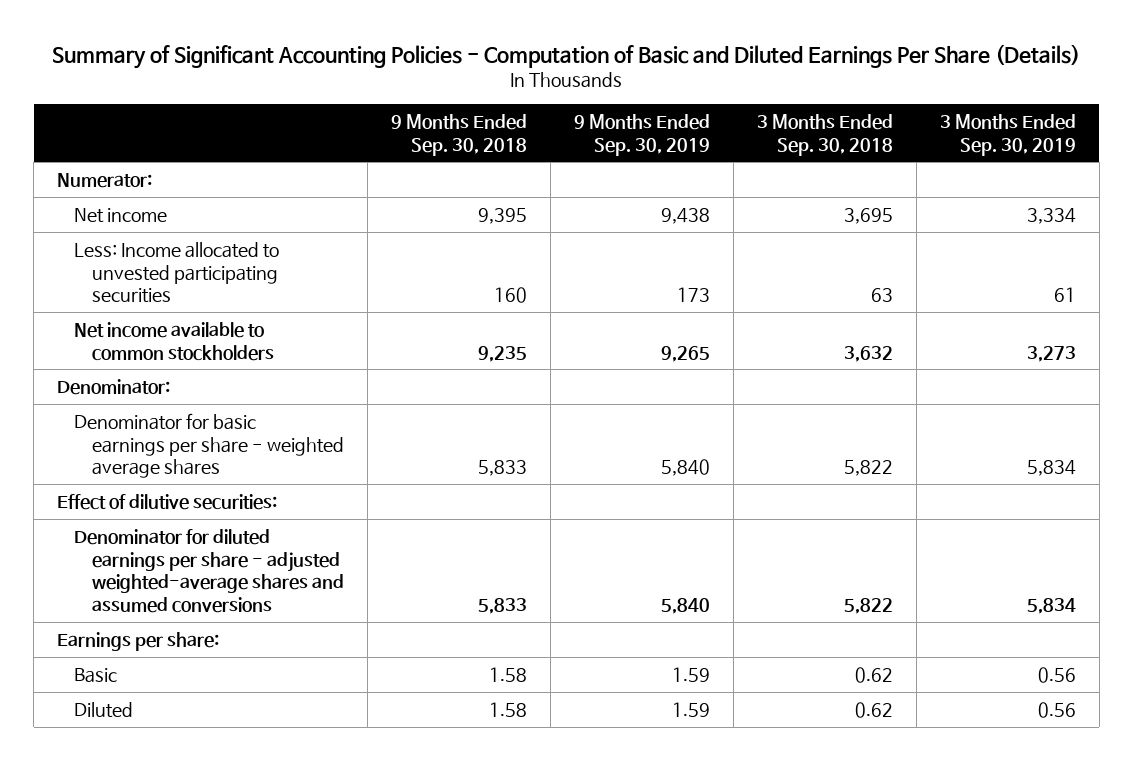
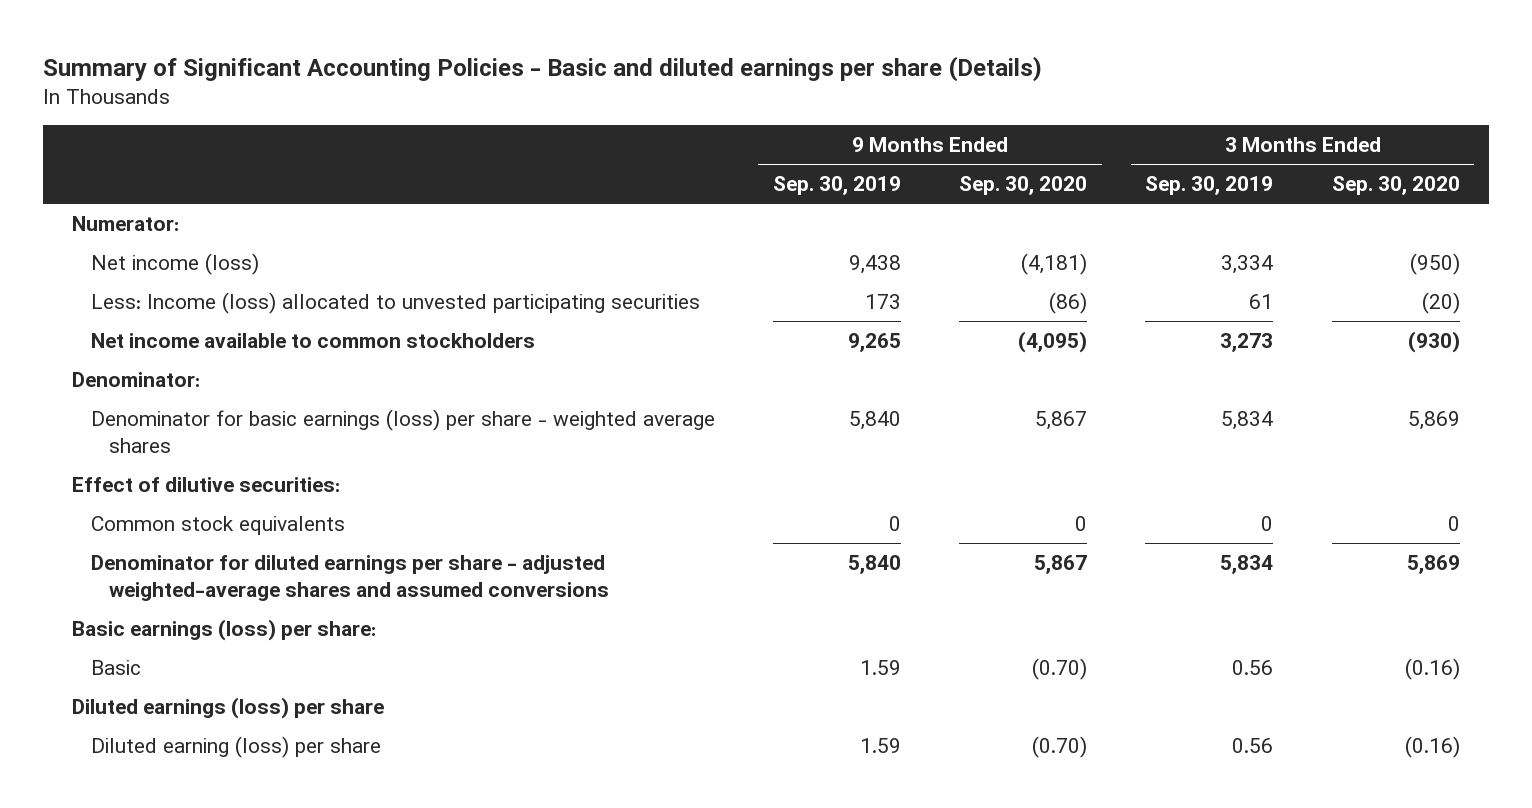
- Summary of Significant Accounting Policies - Computation of Basic and Diluted Earnings Per Share (Details)
+ Summary of Significant Accounting Policies - Basic and diluted earnings per share (Details)
- | 9 Months Ended Sep. 30, 2018 | 9 Months Ended Sep. 30, 2019 | 3 Months Ended Sep. 30, 2018 | 3 Months Ended Sep. 30, 2019
+ | 9 Months Ended Sep. 30, 2019 | 9 Months Ended Sep. 30, 2020 | 3 Months Ended Sep. 30, 2019 | 3 Months Ended Sep. 30, 2020
- Net income | 9,395 | 9,438 | 3,695 | 3,334
- Less: Income allocated to unvested participating securities | 160 | 173 | 63 | 61
+ Net income (loss) | 9,438 | (4,181) | 3,334 | (950)
+ Less: Income (loss) allocated to unvested participating securities | 173 | (86) | 61 | (20)
- Denominator for basic earnings per share - weighted average shares | 5,833 | 5,840 | 5,822 | 5,834
+ Denominator for basic earnings (loss) per share - weighted average shares | 5,840 | 5,867 | 5,834 | 5,869
+ Common stock equivalents | 0 | 0 | 0 | 0
- Earnings per share:
+ Basic earnings (loss) per share:
- Diluted | 1.58 | 1.59 | 0.62 | 0.56
+ Diluted earnings (loss) per share
+ Diluted earning (loss) per share | 1.59 | (0.70) | 0.56 | (0.16)

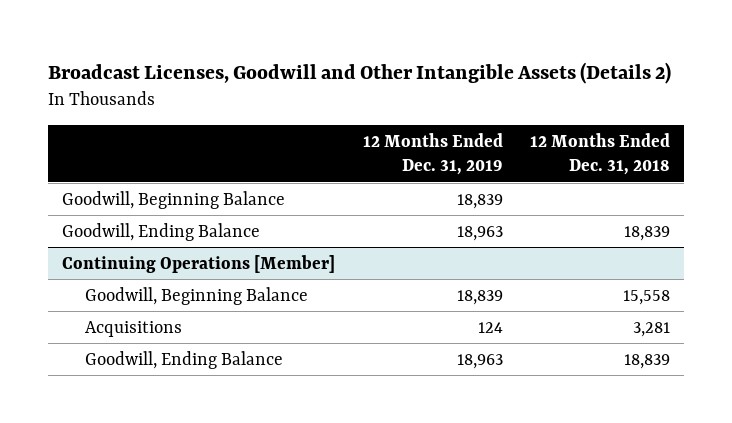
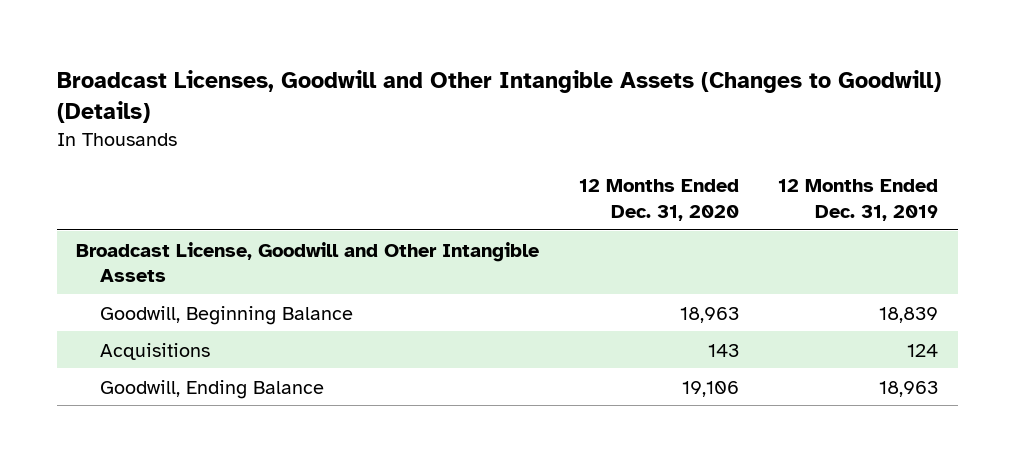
- Broadcast Licenses, Goodwill and Other Intangible Assets (Details 2)
+ Broadcast Licenses, Goodwill and Other Intangible Assets (Changes to Goodwill) (Details)
- | 12 Months Ended Dec. 31, 2019 | 12 Months Ended Dec. 31, 2018
+ | 12 Months Ended Dec. 31, 2020 | 12 Months Ended Dec. 31, 2019
- Goodwill, Beginning Balance | 18,839 |
- Goodwill, Ending Balance | 18,963 | 18,839
- Continuing Operations [Member]
+ Broadcast License, Goodwill and Other Intangible Assets

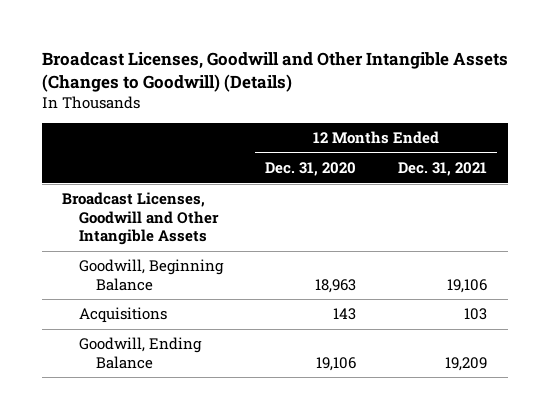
- | 12 Months Ended Dec. 31, 2020 | 12 Months Ended Dec. 31, 2019
+ | 12 Months Ended Dec. 31, 2020 | 12 Months Ended Dec. 31, 2021
- Broadcast License, Goodwill and Other Intangible Assets
+ Broadcast Licenses, Goodwill and Other Intangible Assets

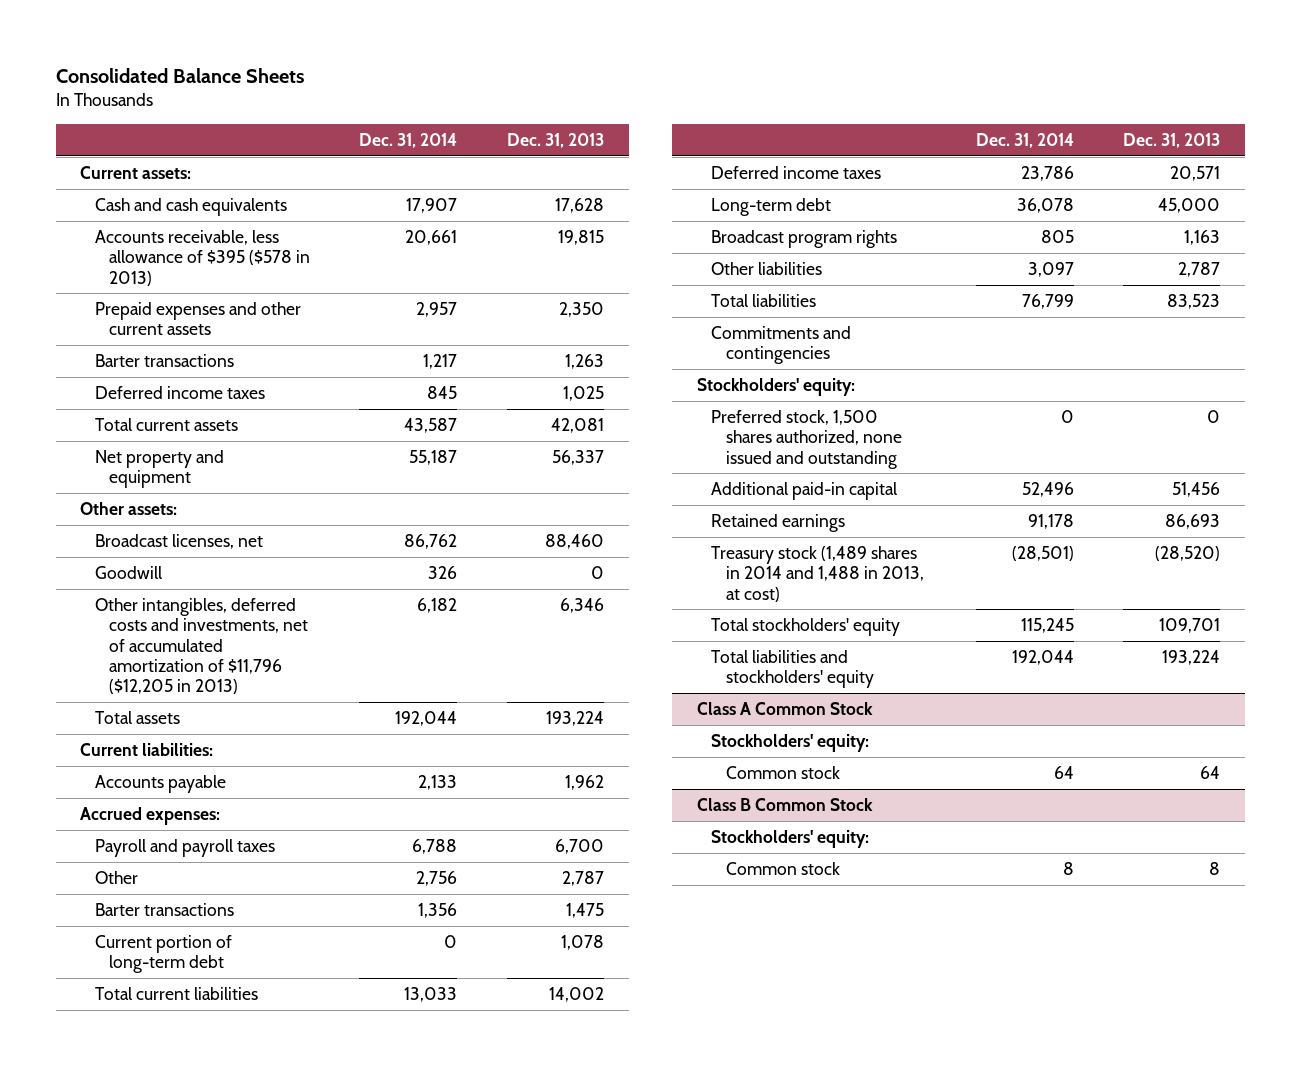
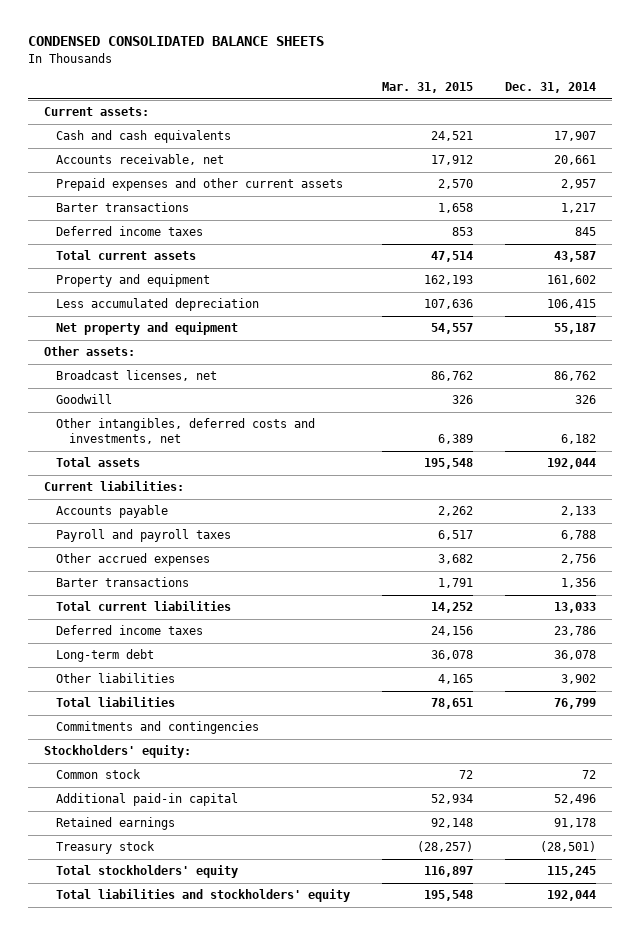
- Consolidated Balance Sheets
+ CONDENSED CONSOLIDATED BALANCE SHEETS
- | Dec. 31, 2014 | Dec. 31, 2013
+ | Mar. 31, 2015 | Dec. 31, 2014
- Accounts receivable, less allowance of $395 ($578 in 2013) | 20,661 | 19,815
+ Accounts receivable, net | 17,912 | 20,661
+ Property and equipment | 162,193 | 161,602
+ Less accumulated depreciation | 107,636 | 106,415
- Other intangibles, deferred costs and investments, net of accumulated amortization of $11,796 ($12,205 in 2013) | 6,182 | 6,346
+ Other intangibles, deferred costs and investments, net | 6,389 | 6,182
- Accrued expenses:
- Other | 2,756 | 2,787
+ Other accrued expenses | 3,682 | 2,756
- Current portion of long-term debt | 0 | 1,078
- Broadcast program rights | 805 | 1,163
- Other liabilities | 3,097 | 2,787
+ Other liabilities | 4,165 | 3,902
- Preferred stock, 1,500 shares authorized, none issued and outstanding | 0 | 0
+ Common stock | 72 | 72
- Treasury stock (1,489 shares in 2014 and 1,488 in 2013, at cost) | (28,501) | (28,520)
+ Treasury stock | (28,257) | (28,501)
- Class A Common Stock
- Stockholders' equity:
- Common stock | 64 | 64
- Class B Common Stock
- Stockholders' equity:
- Common stock | 8 | 8

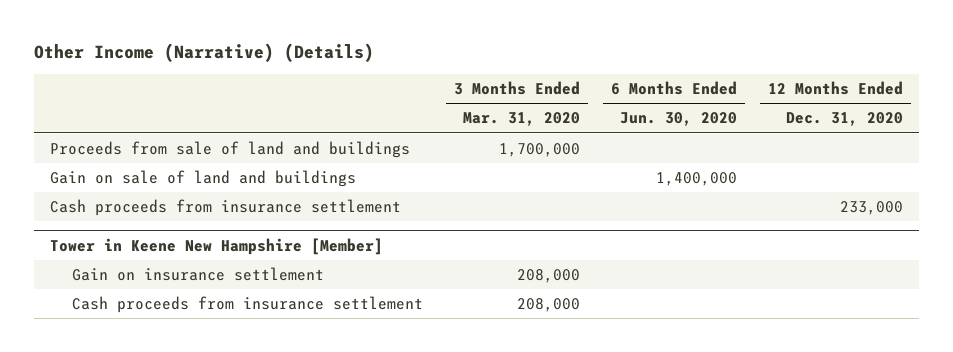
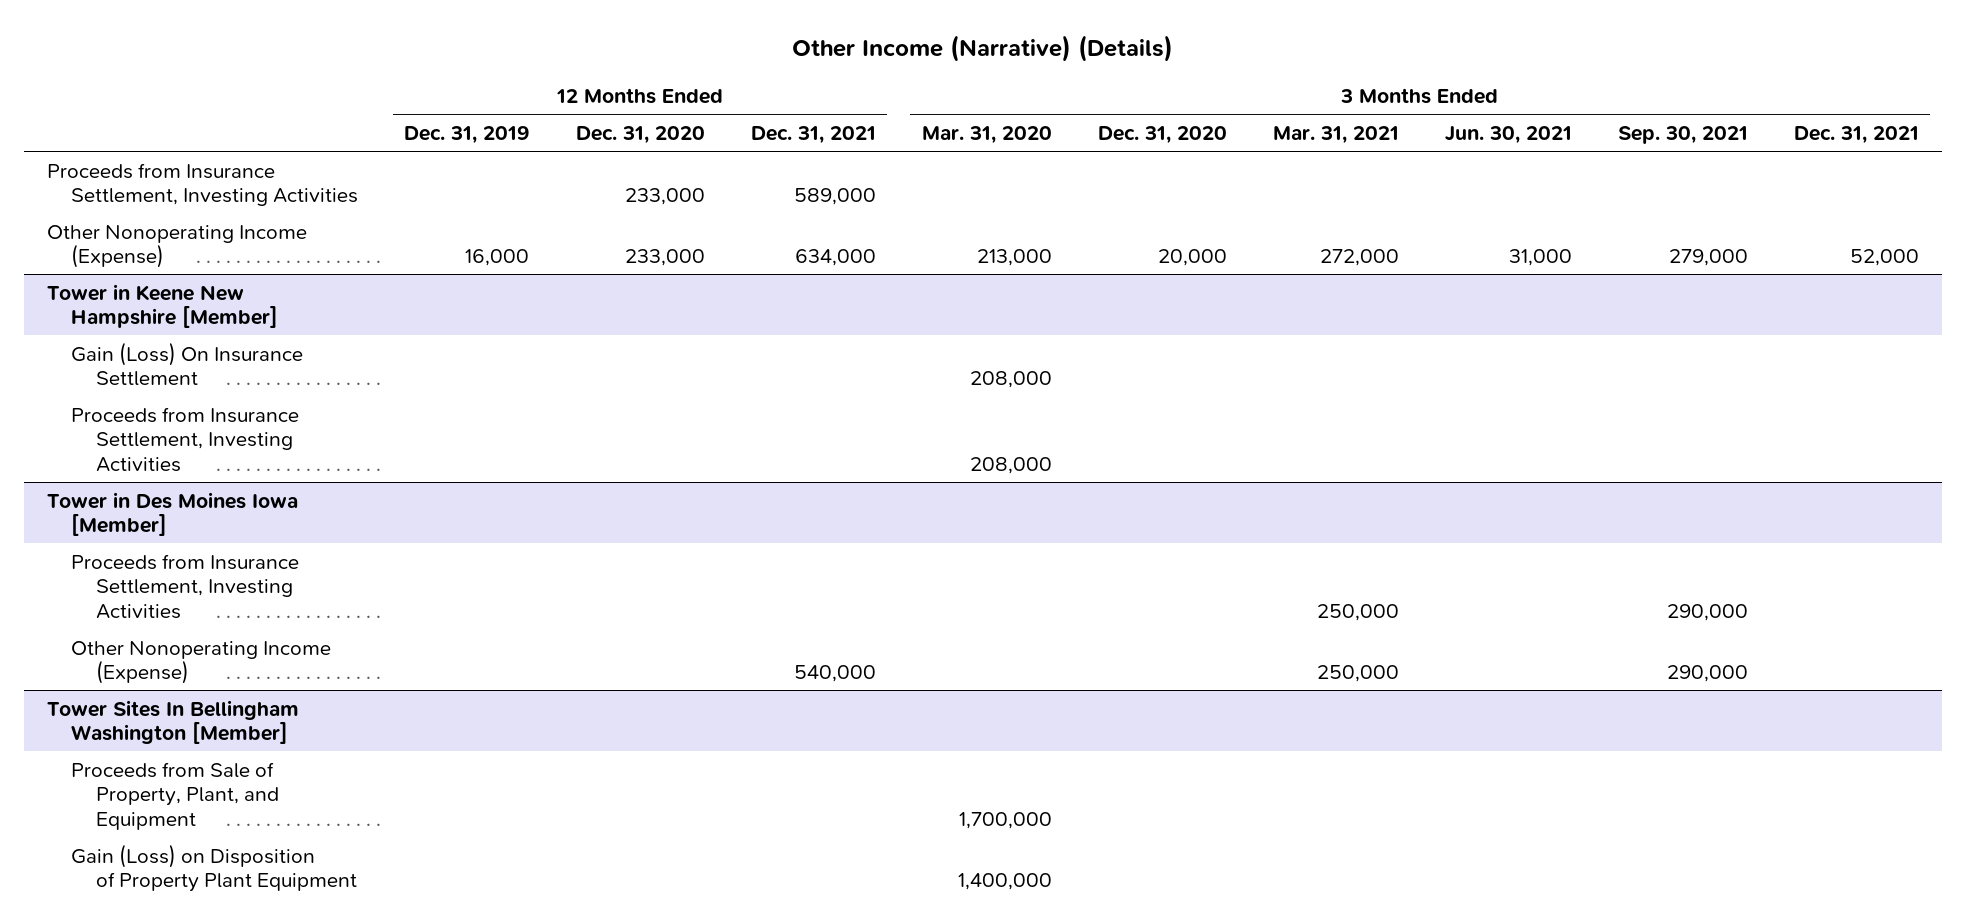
- | 3 Months Ended Mar. 31, 2020 | 6 Months Ended Jun. 30, 2020 | 12 Months Ended Dec. 31, 2020
+ | 12 Months Ended Dec. 31, 2019 | 12 Months Ended Dec. 31, 2020 | 12 Months Ended Dec. 31, 2021 | 3 Months Ended Mar. 31, 2020 | 3 Months Ended Dec. 31, 2020 | 3 Months Ended Mar. 31, 2021 | 3 Months Ended Jun. 30, 2021 | 3 Months Ended Sep. 30, 2021 | 3 Months Ended Dec. 31, 2021
- Proceeds from sale of land and buildings | 1,700,000 | |
- Gain on sale of land and buildings | | 1,400,000 |
- Cash proceeds from insurance settlement | | | 233,000
+ Proceeds from Insurance Settlement, Investing Activities | | 233,000 | 589,000 | | | | | |
+ Other Nonoperating Income (Expense) | 16,000 | 233,000 | 634,000 | 213,000 | 20,000 | 272,000 | 31,000 | 279,000 | 52,000
@ Tower in Keene New Hampshire [Member]
- Gain on insurance settlement | 208,000 | |
- Cash proceeds from insurance settlement | 208,000 | |
+ Gain (Loss) On Insurance Settlement | | | | 208,000 | | | | |
+ Proceeds from Insurance Settlement, Investing Activities | | | | 208,000 | | | | |
+ Tower in Des Moines Iowa [Member]
+ Proceeds from Insurance Settlement, Investing Activities | | | | | | 250,000 | | 290,000 |
+ Other Nonoperating Income (Expense) | | | 540,000 | | | 250,000 | | 290,000 |
+ Tower Sites In Bellingham Washington [Member]
+ Proceeds from Sale of Property, Plant, and Equipment | | | | 1,700,000 | | | | |
+ Gain (Loss) on Disposition of Property Plant Equipment | | | | 1,400,000 | | | | |

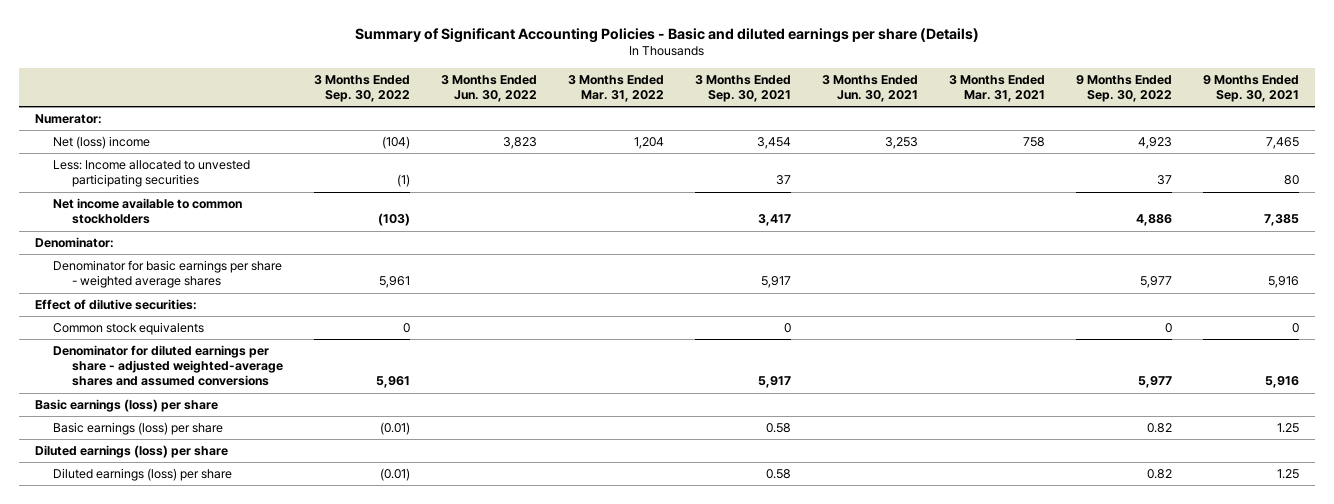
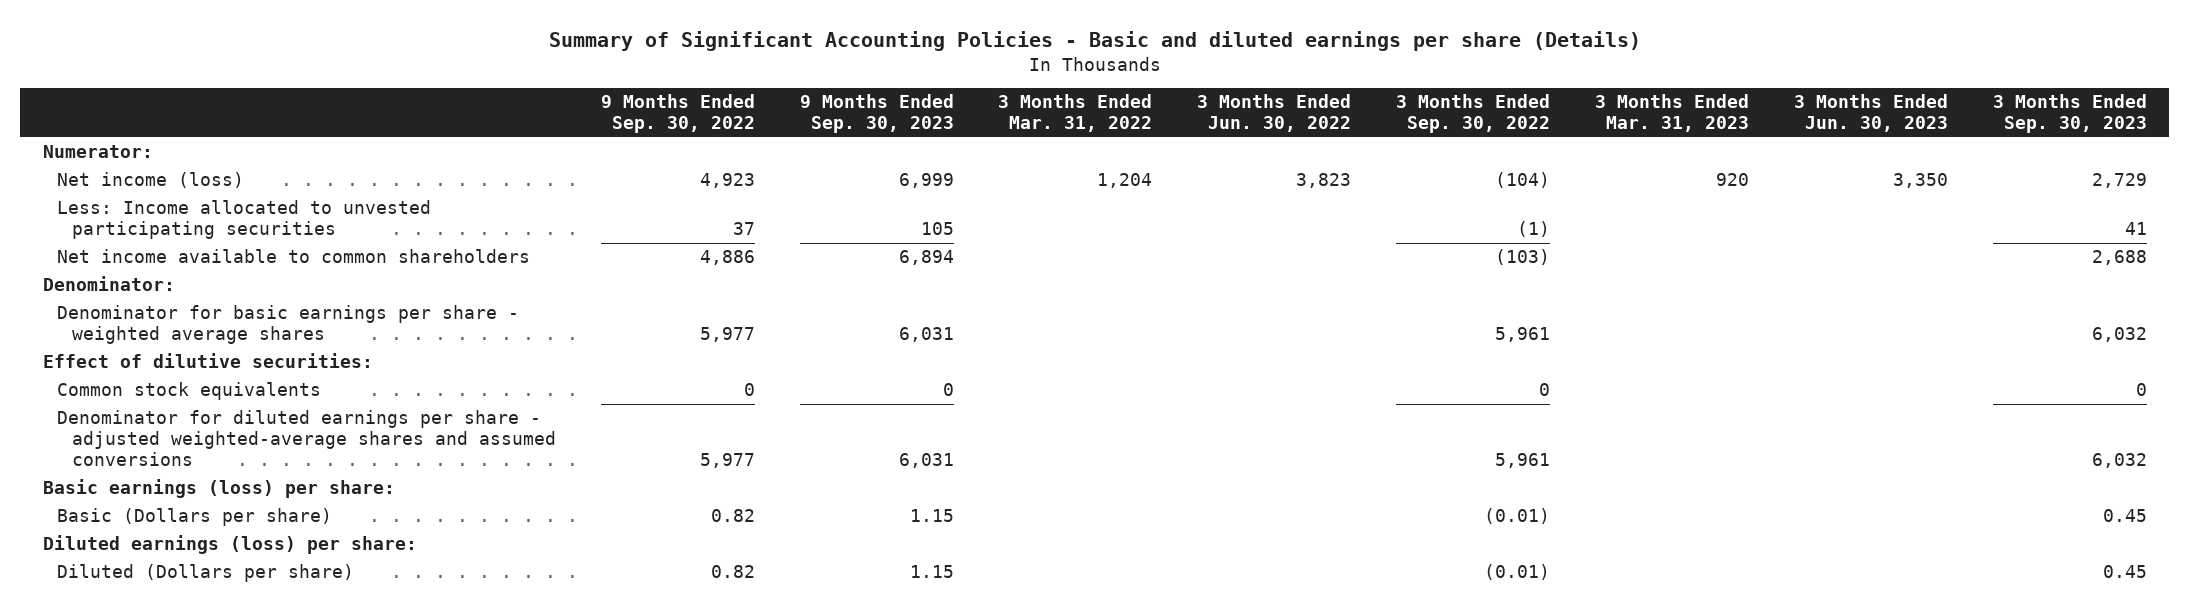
- | 3 Months Ended Sep. 30, 2022 | 3 Months Ended Jun. 30, 2022 | 3 Months Ended Mar. 31, 2022 | 3 Months Ended Sep. 30, 2021 | 3 Months Ended Jun. 30, 2021 | 3 Months Ended Mar. 31, 2021 | 9 Months Ended Sep. 30, 2022 | 9 Months Ended Sep. 30, 2021
+ | 9 Months Ended Sep. 30, 2022 | 9 Months Ended Sep. 30, 2023 | 3 Months Ended Mar. 31, 2022 | 3 Months Ended Jun. 30, 2022 | 3 Months Ended Sep. 30, 2022 | 3 Months Ended Mar. 31, 2023 | 3 Months Ended Jun. 30, 2023 | 3 Months Ended Sep. 30, 2023
- Net (loss) income | (104) | 3,823 | 1,204 | 3,454 | 3,253 | 758 | 4,923 | 7,465
+ Net income (loss) | 4,923 | 6,999 | 1,204 | 3,823 | (104) | 920 | 3,350 | 2,729
- Net income available to common stockholders | (103) | | | 3,417 | | | 4,886 | 7,385
+ Net income available to common shareholders | 4,886 | 6,894 | | | (103) | | | 2,688
- Basic earnings (loss) per share
- Basic earnings (loss) per share | (0.01) | | | 0.58 | | | 0.82 | 1.25
- Diluted earnings (loss) per share
- Diluted earnings (loss) per share | (0.01) | | | 0.58 | | | 0.82 | 1.25
+ Basic earnings (loss) per share:
+ Basic (Dollars per share) | 0.82 | 1.15 | | | (0.01) | | | 0.45
+ Diluted earnings (loss) per share:
+ Diluted (Dollars per share) | 0.82 | 1.15 | | | (0.01) | | | 0.45

